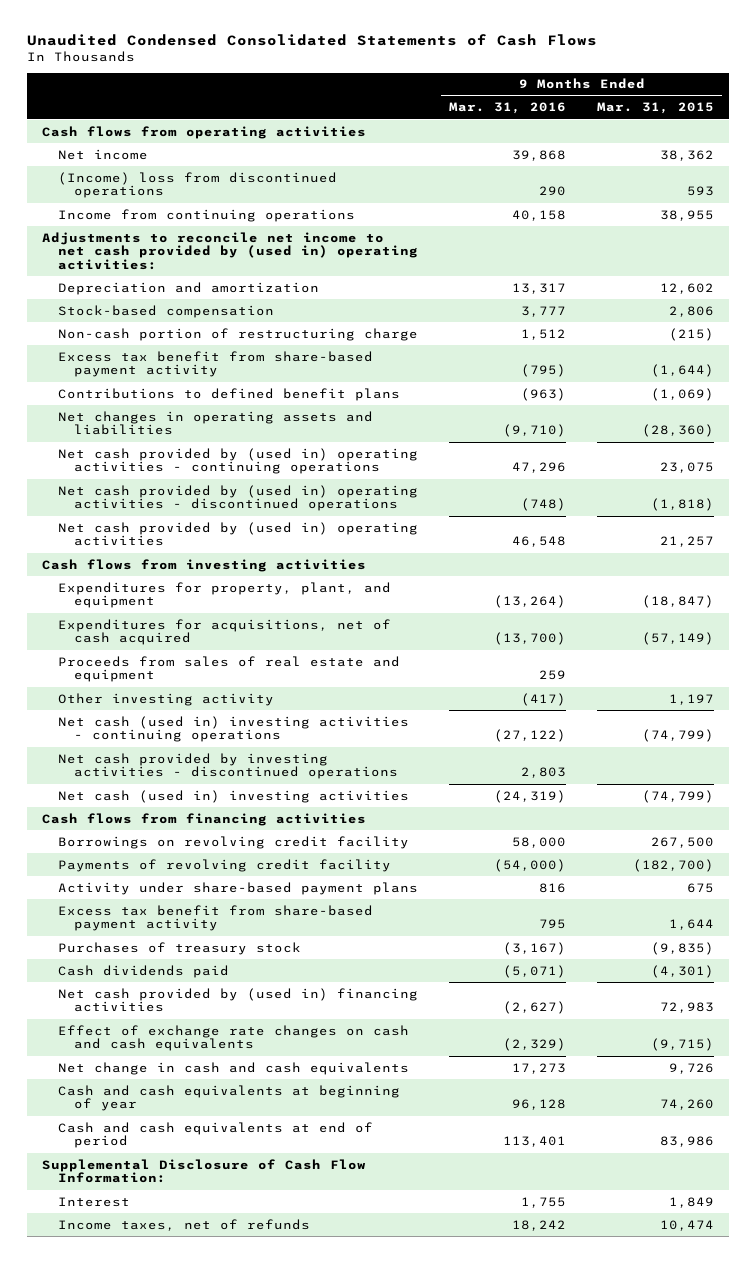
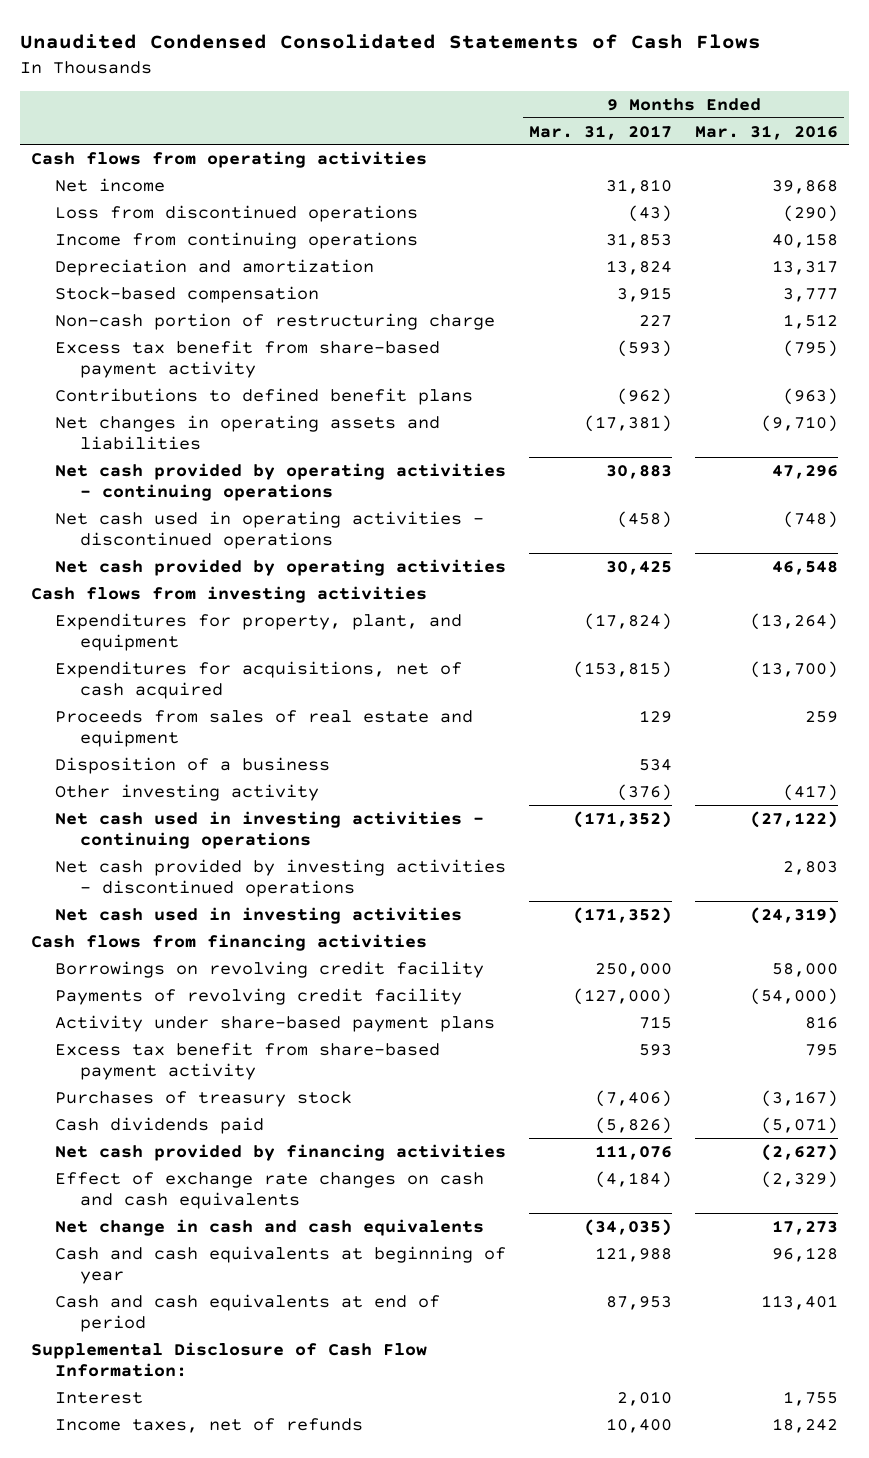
- | 9 Months Ended Mar. 31, 2016 | 9 Months Ended Mar. 31, 2015
+ | 9 Months Ended Mar. 31, 2017 | 9 Months Ended Mar. 31, 2016
- (Income) loss from discontinued operations | 290 | 593
+ Loss from discontinued operations | (43) | (290)
- Adjustments to reconcile net income to net cash provided by (used in) operating activities:
- Net cash provided by (used in) operating activities - continuing operations | 47,296 | 23,075
- Net cash provided by (used in) operating activities - discontinued operations | (748) | (1,818)
- Net cash provided by (used in) operating activities | 46,548 | 21,257
+ Net cash provided by operating activities - continuing operations | 30,883 | 47,296
+ Net cash used in operating activities - discontinued operations | (458) | (748)
+ Net cash provided by operating activities | 30,425 | 46,548
+ Disposition of a business | 534 |
- Net cash (used in) investing activities - continuing operations | (27,122) | (74,799)
+ Net cash used in investing activities - continuing operations | (171,352) | (27,122)
- Net cash (used in) investing activities | (24,319) | (74,799)
+ Net cash used in investing activities | (171,352) | (24,319)
- Net cash provided by (used in) financing activities | (2,627) | 72,983
+ Net cash provided by financing activities | 111,076 | (2,627)

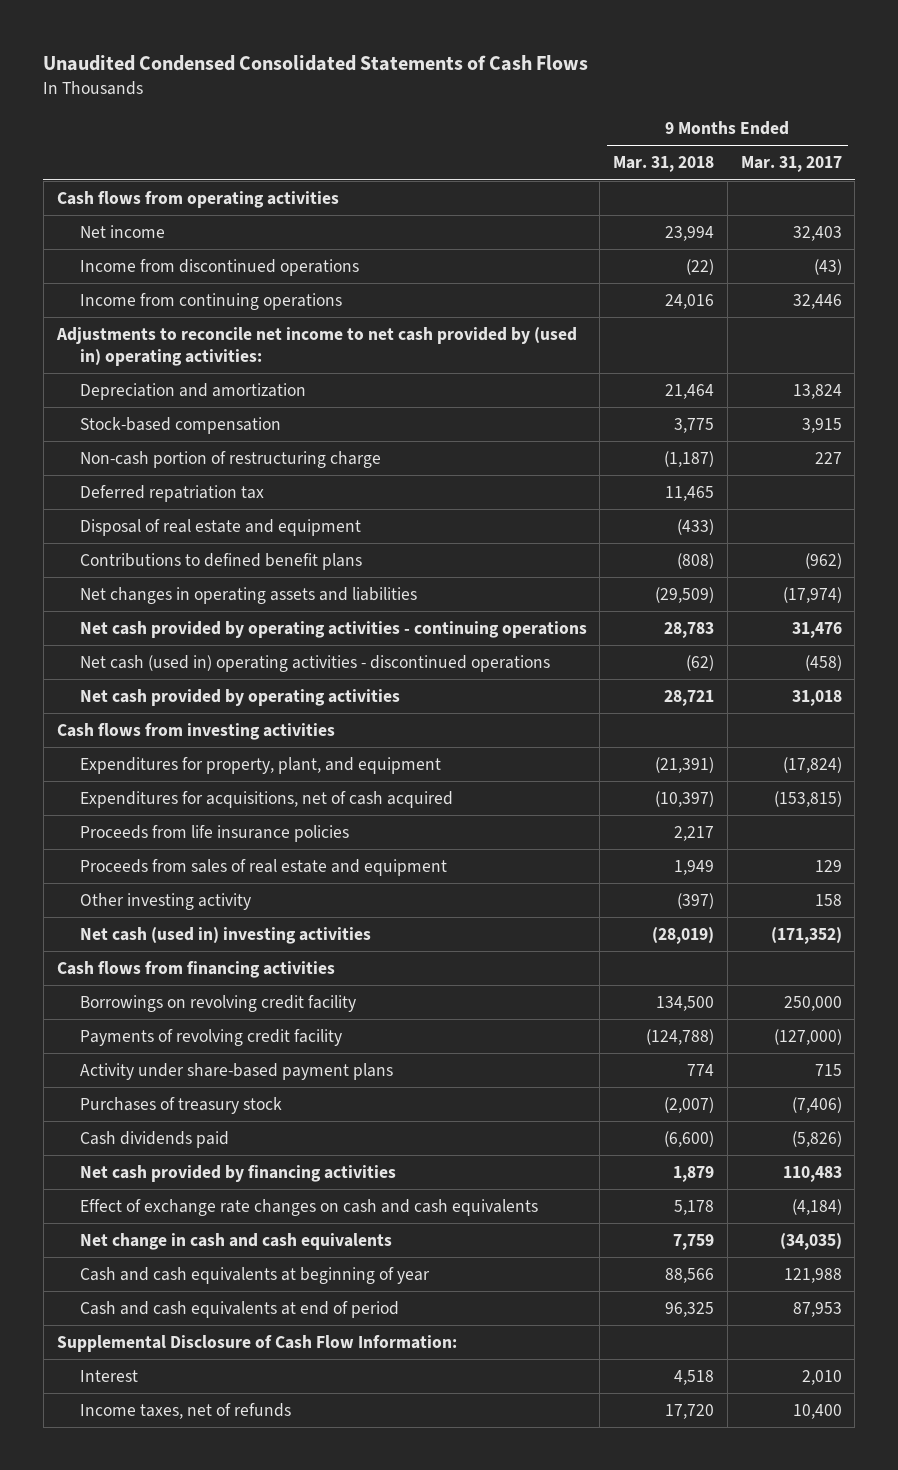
- | 9 Months Ended Mar. 31, 2017 | 9 Months Ended Mar. 31, 2016
+ | 9 Months Ended Mar. 31, 2018 | 9 Months Ended Mar. 31, 2017
- Net income | 31,810 | 39,868
- Loss from discontinued operations | (43) | (290)
- Income from continuing operations | 31,853 | 40,158
+ Net income | 23,994 | 32,403
+ Income from discontinued operations | (22) | (43)
+ Income from continuing operations | 24,016 | 32,446
+ Adjustments to reconcile net income to net cash provided by (used in) operating activities:
- Excess tax benefit from share-based payment activity | (593) | (795)
+ Deferred repatriation tax | 11,465 |
+ Disposal of real estate and equipment | (433) |
- Net changes in operating assets and liabilities | (17,381) | (9,710)
- Net cash provided by operating activities - continuing operations | 30,883 | 47,296
- Net cash used in operating activities - discontinued operations | (458) | (748)
- Net cash provided by operating activities | 30,425 | 46,548
+ Net changes in operating assets and liabilities | (29,509) | (17,974)
+ Net cash provided by operating activities - continuing operations | 28,783 | 31,476
+ Net cash (used in) operating activities - discontinued operations | (62) | (458)
+ Net cash provided by operating activities | 28,721 | 31,018
+ Proceeds from life insurance policies | 2,217 |
- Disposition of a business | 534 |
- Other investing activity | (376) | (417)
- Net cash used in investing activities - continuing operations | (171,352) | (27,122)
- Net cash provided by investing activities - discontinued operations | | 2,803
- Net cash used in investing activities | (171,352) | (24,319)
+ Other investing activity | (397) | 158
+ Net cash (used in) investing activities | (28,019) | (171,352)
- Excess tax benefit from share-based payment activity | 593 | 795
- Net cash provided by financing activities | 111,076 | (2,627)
+ Net cash provided by financing activities | 1,879 | 110,483

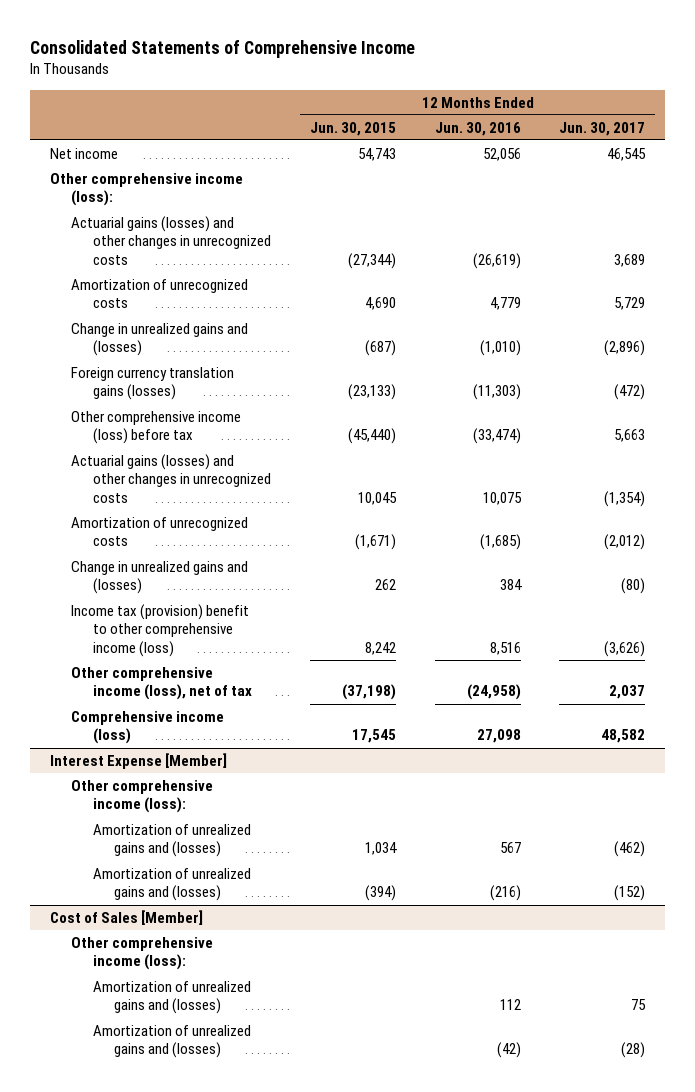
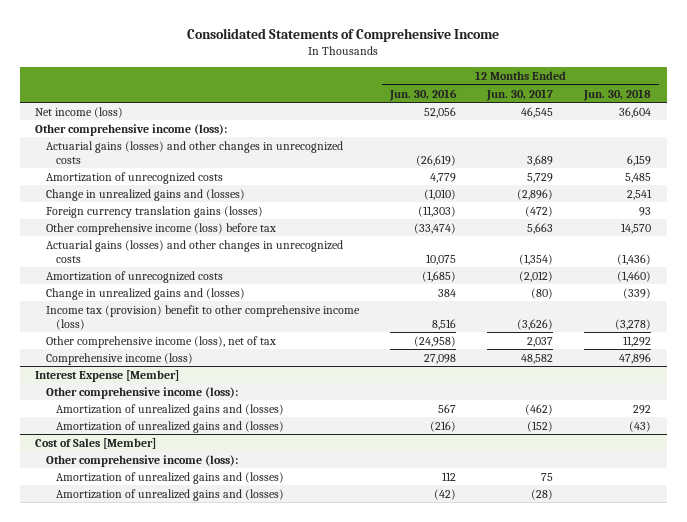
- | 12 Months Ended Jun. 30, 2015 | 12 Months Ended Jun. 30, 2016 | 12 Months Ended Jun. 30, 2017
+ | 12 Months Ended Jun. 30, 2016 | 12 Months Ended Jun. 30, 2017 | 12 Months Ended Jun. 30, 2018
- Net income | 54,743 | 52,056 | 46,545
+ Net income (loss) | 52,056 | 46,545 | 36,604

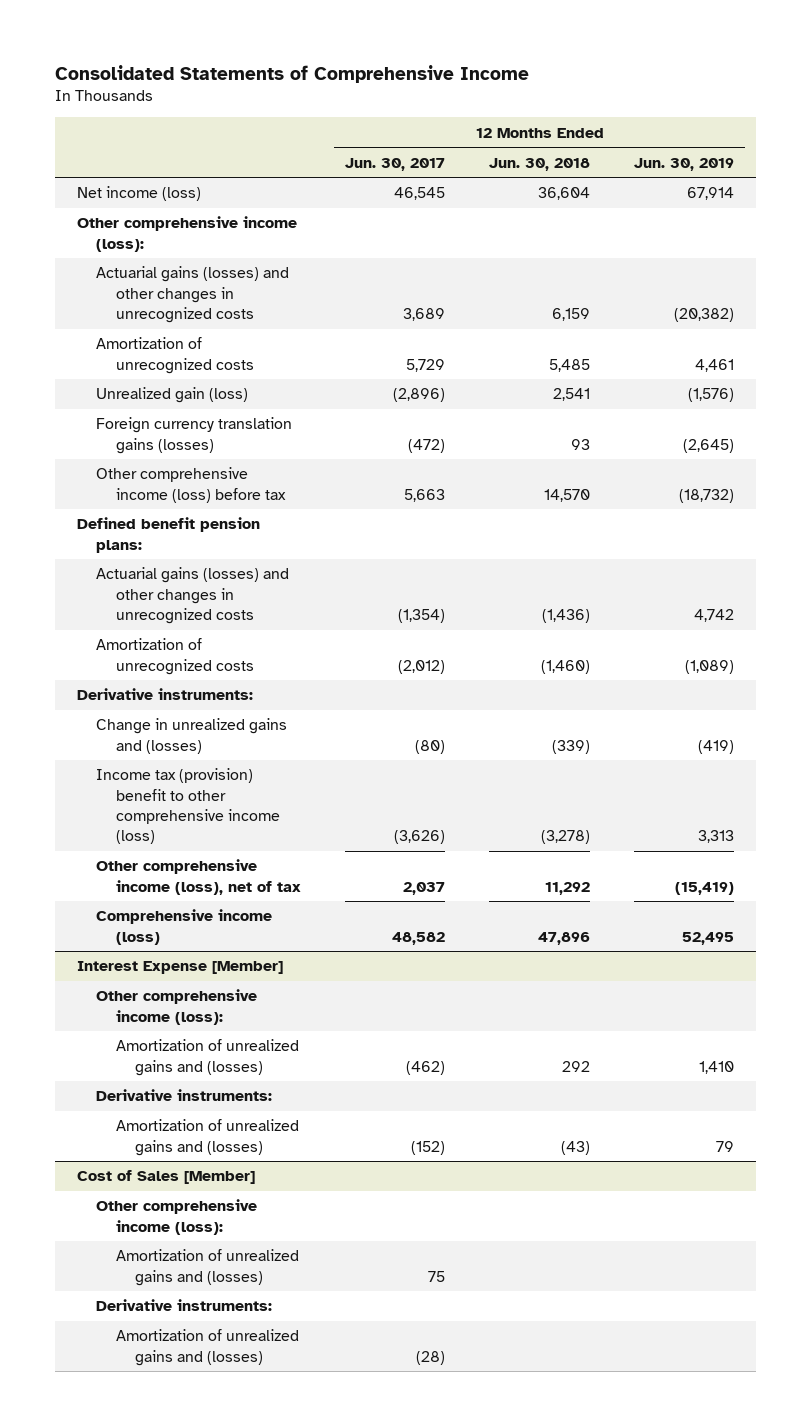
- | 12 Months Ended Jun. 30, 2016 | 12 Months Ended Jun. 30, 2017 | 12 Months Ended Jun. 30, 2018
+ | 12 Months Ended Jun. 30, 2017 | 12 Months Ended Jun. 30, 2018 | 12 Months Ended Jun. 30, 2019
- Change in unrealized gains and (losses) | (1,010) | (2,896) | 2,541
+ Unrealized gain (loss) | (2,896) | 2,541 | (1,576)
+ Defined benefit pension plans:
+ Derivative instruments:
@ Interest Expense [Member]
+ Derivative instruments:
@ Cost of Sales [Member]
+ Derivative instruments:

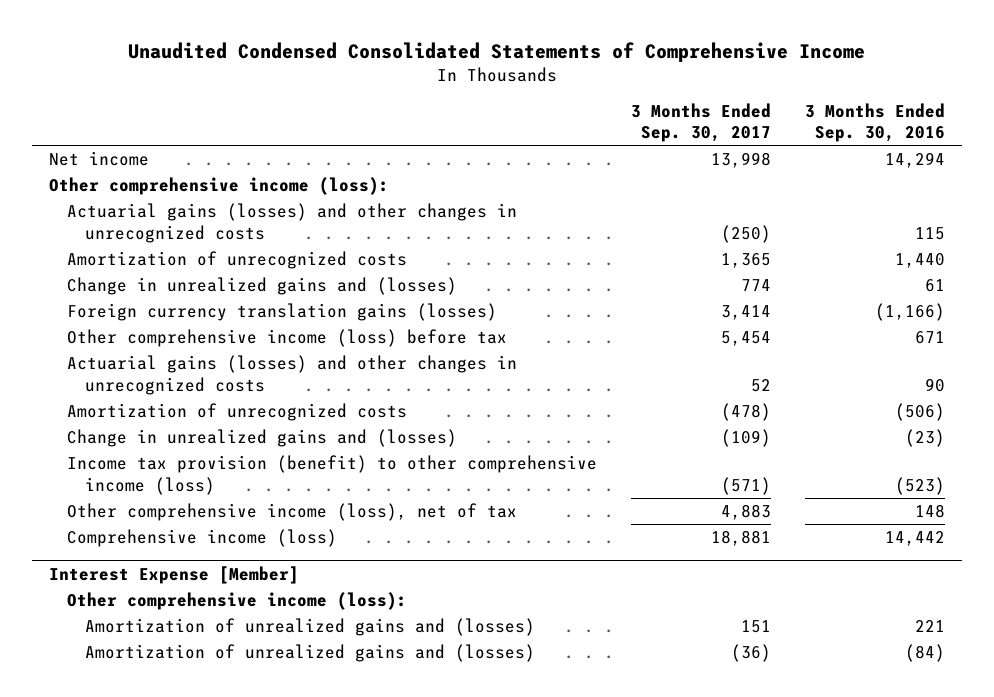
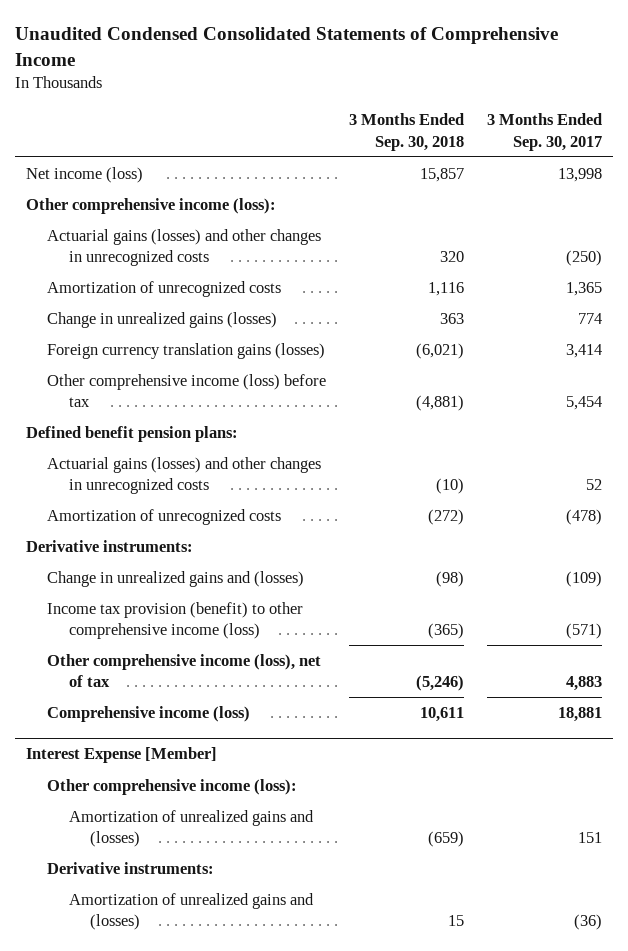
- | 3 Months Ended Sep. 30, 2017 | 3 Months Ended Sep. 30, 2016
+ | 3 Months Ended Sep. 30, 2018 | 3 Months Ended Sep. 30, 2017
- Net income | 13,998 | 14,294
+ Net income (loss) | 15,857 | 13,998
- Change in unrealized gains and (losses) | 774 | 61
+ Change in unrealized gains (losses) | 363 | 774
+ Defined benefit pension plans:
+ Derivative instruments:
@ Interest Expense [Member]
+ Derivative instruments:

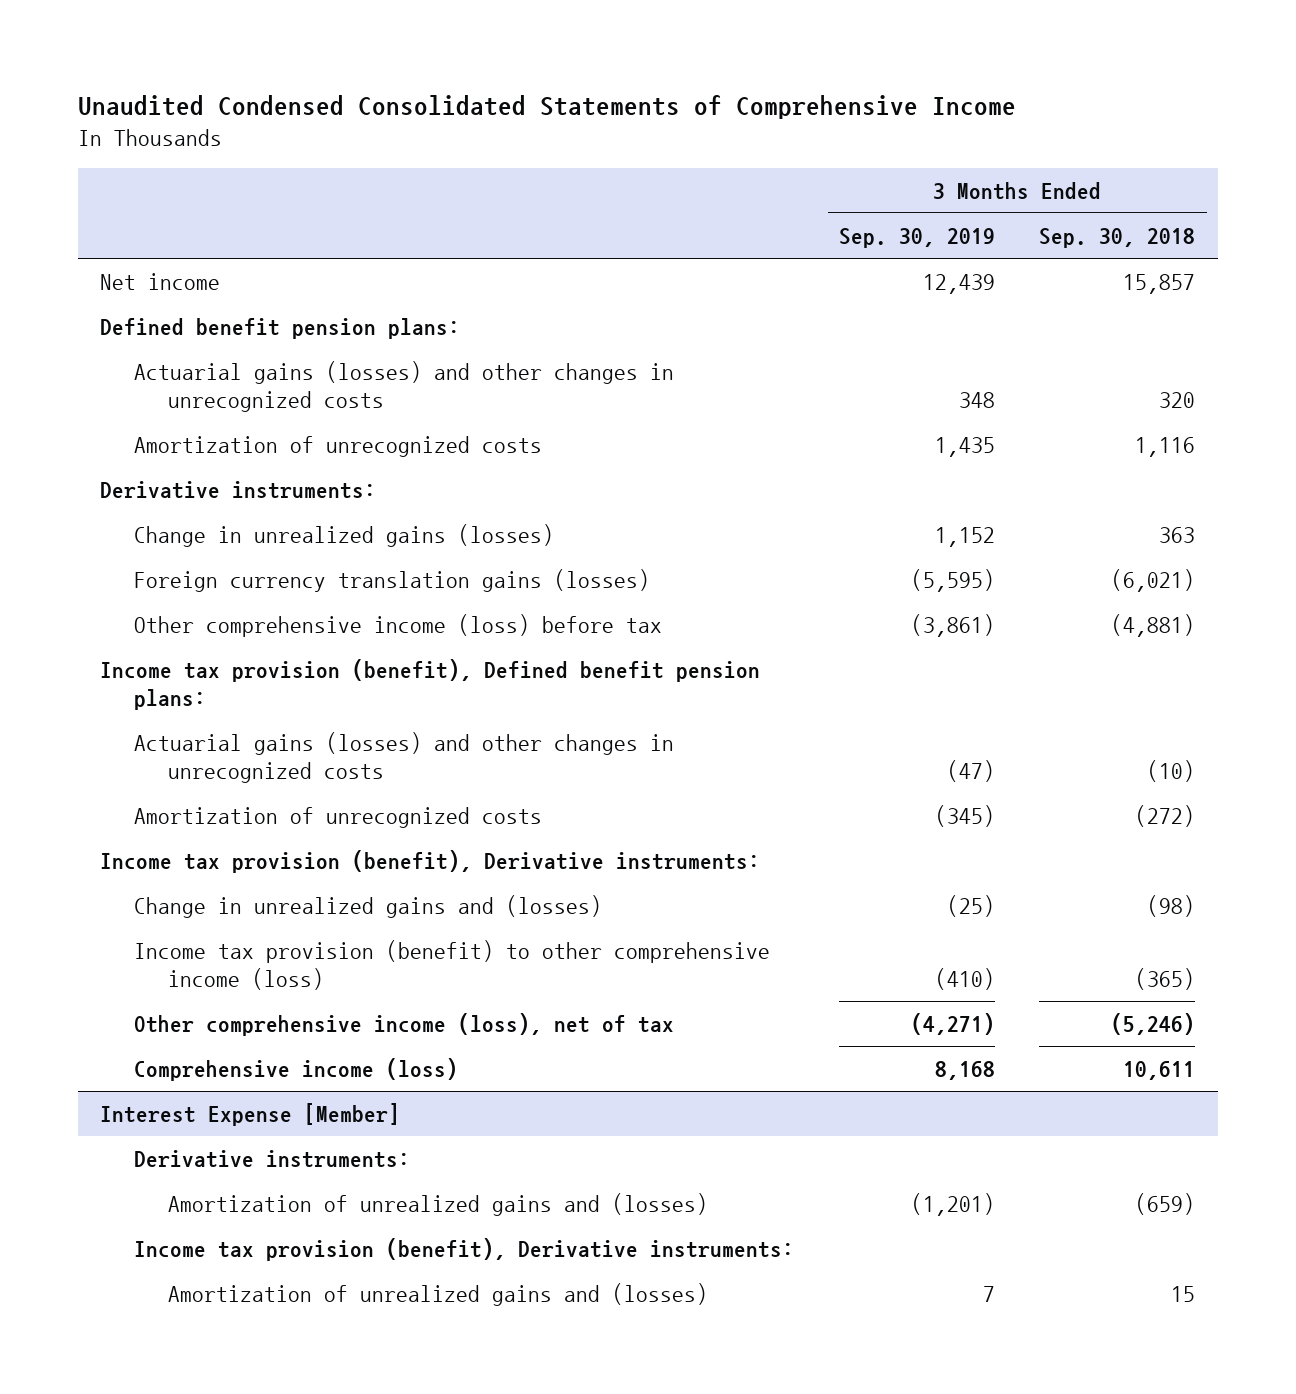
- | 3 Months Ended Sep. 30, 2018 | 3 Months Ended Sep. 30, 2017
+ | 3 Months Ended Sep. 30, 2019 | 3 Months Ended Sep. 30, 2018
- Net income (loss) | 15,857 | 13,998
- Other comprehensive income (loss):
+ Net income | 12,439 | 15,857
moved up: Defined benefit pension plans:
moved up: Derivative instruments:
+ Income tax provision (benefit), Defined benefit pension plans:
+ Income tax provision (benefit), Derivative instruments:
@ Interest Expense [Member]
- Other comprehensive income (loss):
moved down: Amortization of unrealized gains and (losses) | (1,201) | (659)
+ Income tax provision (benefit), Derivative instruments:

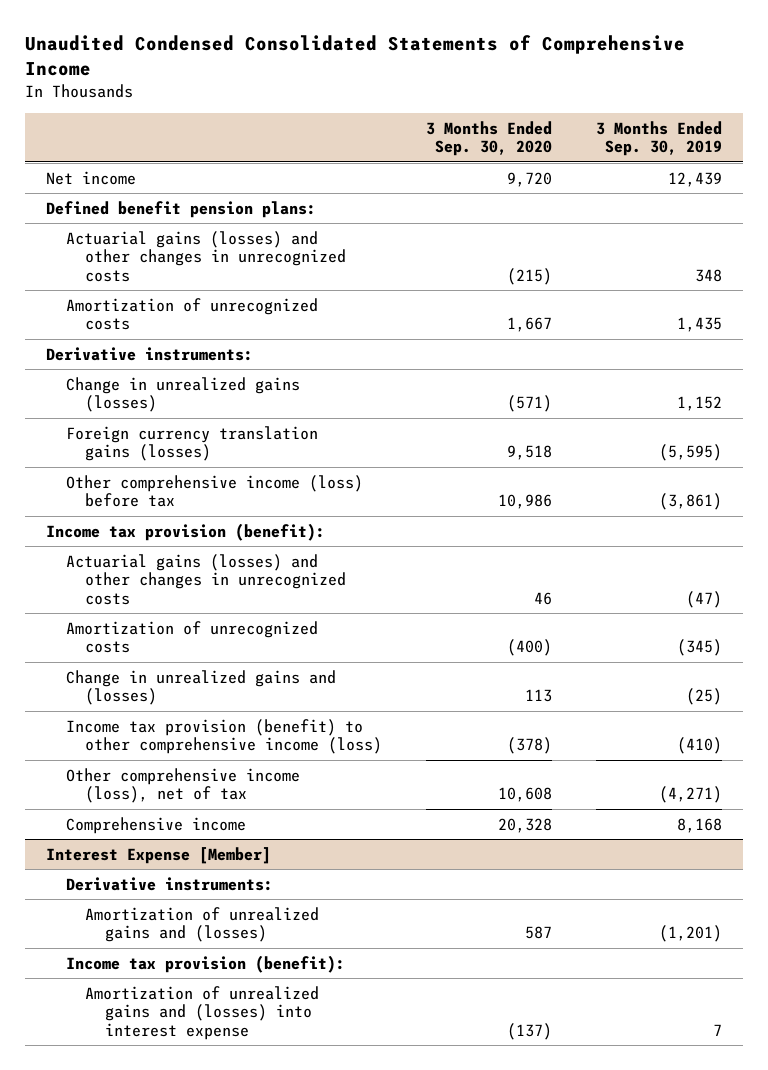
- | 3 Months Ended Sep. 30, 2019 | 3 Months Ended Sep. 30, 2018
+ | 3 Months Ended Sep. 30, 2020 | 3 Months Ended Sep. 30, 2019
- Income tax provision (benefit), Defined benefit pension plans:
+ Income tax provision (benefit):
- Income tax provision (benefit), Derivative instruments:
- Comprehensive income (loss) | 8,168 | 10,611
+ Comprehensive income | 20,328 | 8,168
@ Interest Expense [Member]
- Income tax provision (benefit), Derivative instruments:
- Amortization of unrealized gains and (losses) | 7 | 15
+ Income tax provision (benefit):
+ Amortization of unrealized gains and (losses) into interest expense | (137) | 7

